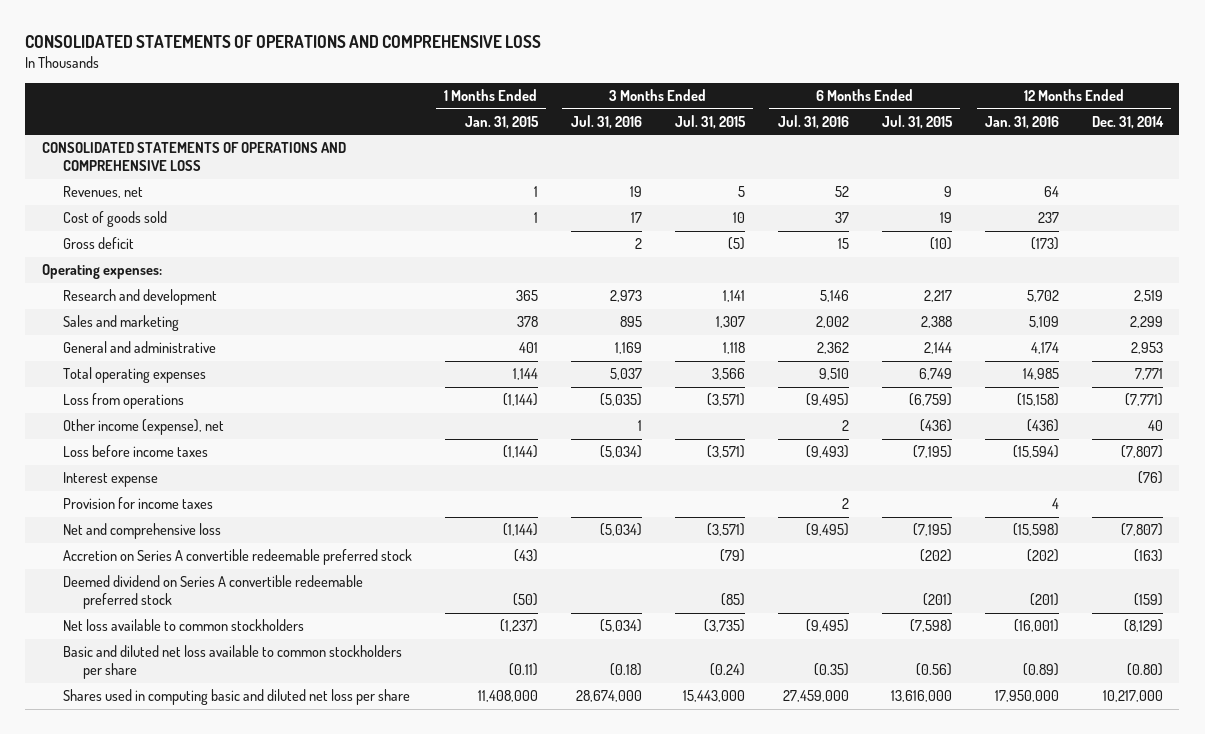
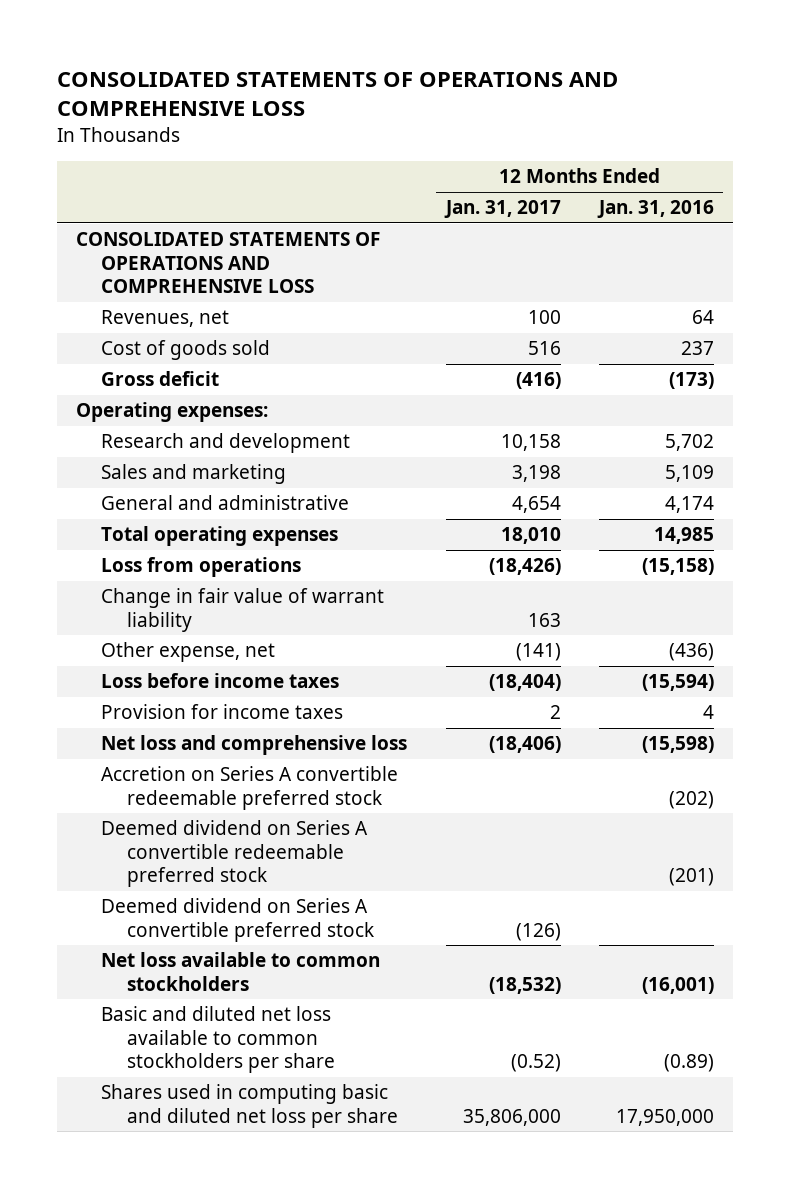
- | 1 Months Ended Jan. 31, 2015 | 3 Months Ended Jul. 31, 2016 | 3 Months Ended Jul. 31, 2015 | 6 Months Ended Jul. 31, 2016 | 6 Months Ended Jul. 31, 2015 | 12 Months Ended Jan. 31, 2016 | 12 Months Ended Dec. 31, 2014
+ | 12 Months Ended Jan. 31, 2017 | 12 Months Ended Jan. 31, 2016
- Other income (expense), net | | 1 | | 2 | (436) | (436) | 40
+ Change in fair value of warrant liability | 163 |
+ Other expense, net | (141) | (436)
- Interest expense | | | | | | | (76)
- Net and comprehensive loss | (1,144) | (5,034) | (3,571) | (9,495) | (7,195) | (15,598) | (7,807)
+ Net loss and comprehensive loss | (18,406) | (15,598)
+ Deemed dividend on Series A convertible preferred stock | (126) |

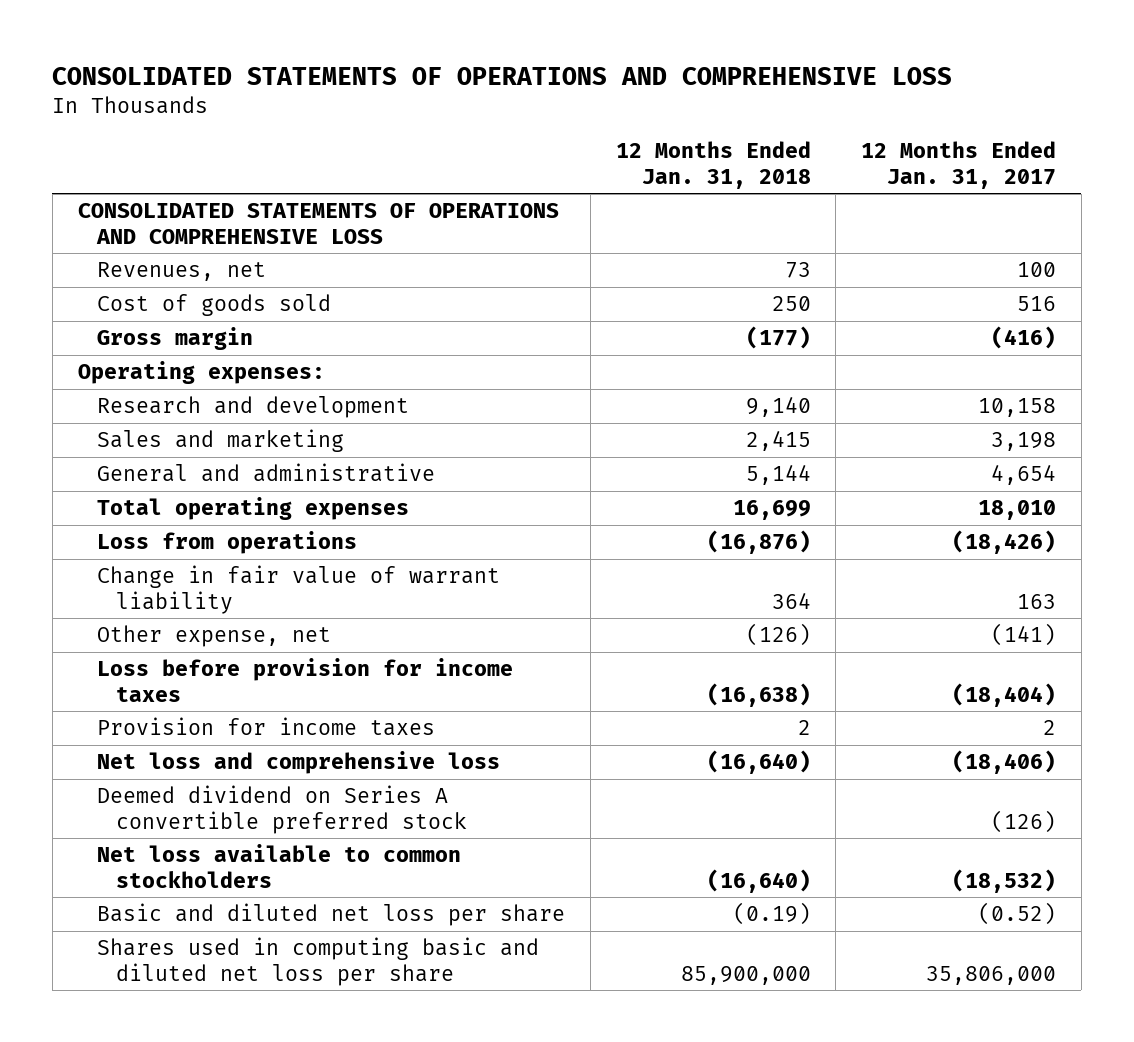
- | 12 Months Ended Jan. 31, 2017 | 12 Months Ended Jan. 31, 2016
+ | 12 Months Ended Jan. 31, 2018 | 12 Months Ended Jan. 31, 2017
- Gross deficit | (416) | (173)
+ Gross margin | (177) | (416)
- Loss before income taxes | (18,404) | (15,594)
+ Loss before provision for income taxes | (16,638) | (18,404)
- Accretion on Series A convertible redeemable preferred stock | | (202)
- Deemed dividend on Series A convertible redeemable preferred stock | | (201)
- Basic and diluted net loss available to common stockholders per share | (0.52) | (0.89)
+ Basic and diluted net loss per share | (0.19) | (0.52)

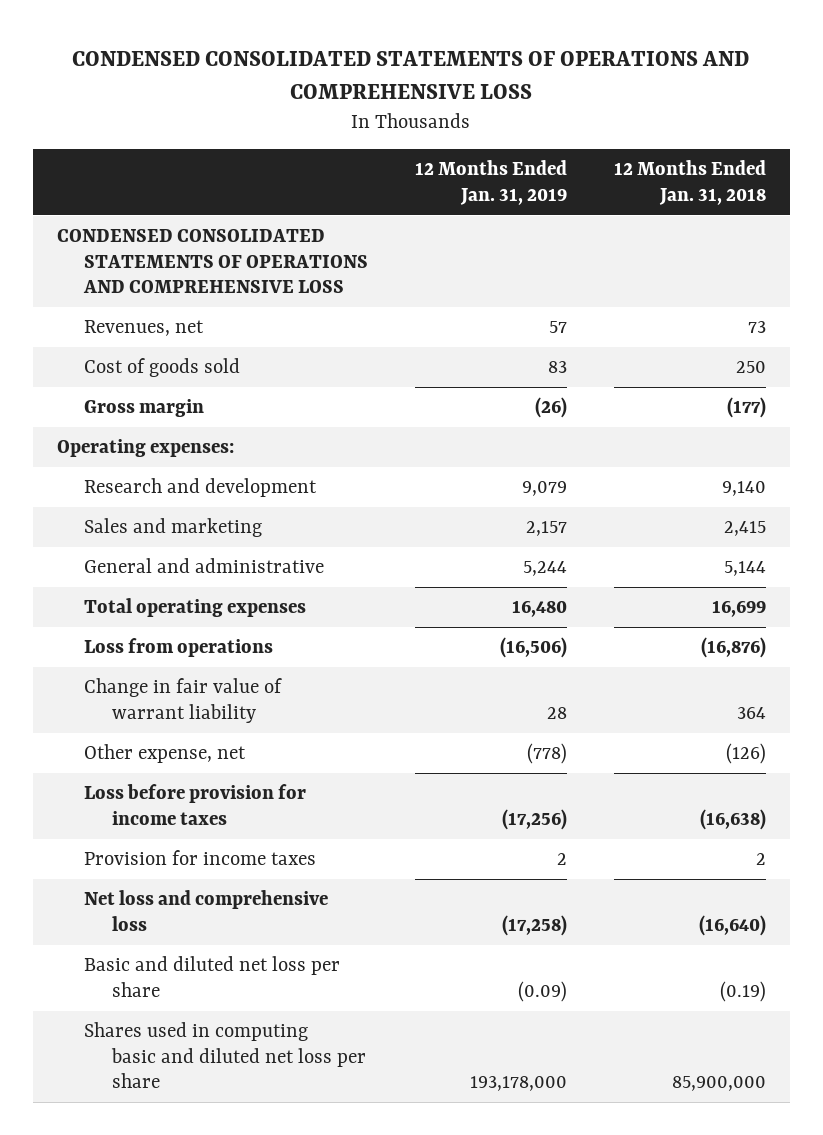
- CONSOLIDATED STATEMENTS OF OPERATIONS AND COMPREHENSIVE LOSS
+ CONDENSED CONSOLIDATED STATEMENTS OF OPERATIONS AND COMPREHENSIVE LOSS
- | 12 Months Ended Jan. 31, 2018 | 12 Months Ended Jan. 31, 2017
+ | 12 Months Ended Jan. 31, 2019 | 12 Months Ended Jan. 31, 2018
- CONSOLIDATED STATEMENTS OF OPERATIONS AND COMPREHENSIVE LOSS
+ CONDENSED CONSOLIDATED STATEMENTS OF OPERATIONS AND COMPREHENSIVE LOSS
- Deemed dividend on Series A convertible preferred stock | | (126)
- Net loss available to common stockholders | (16,640) | (18,532)

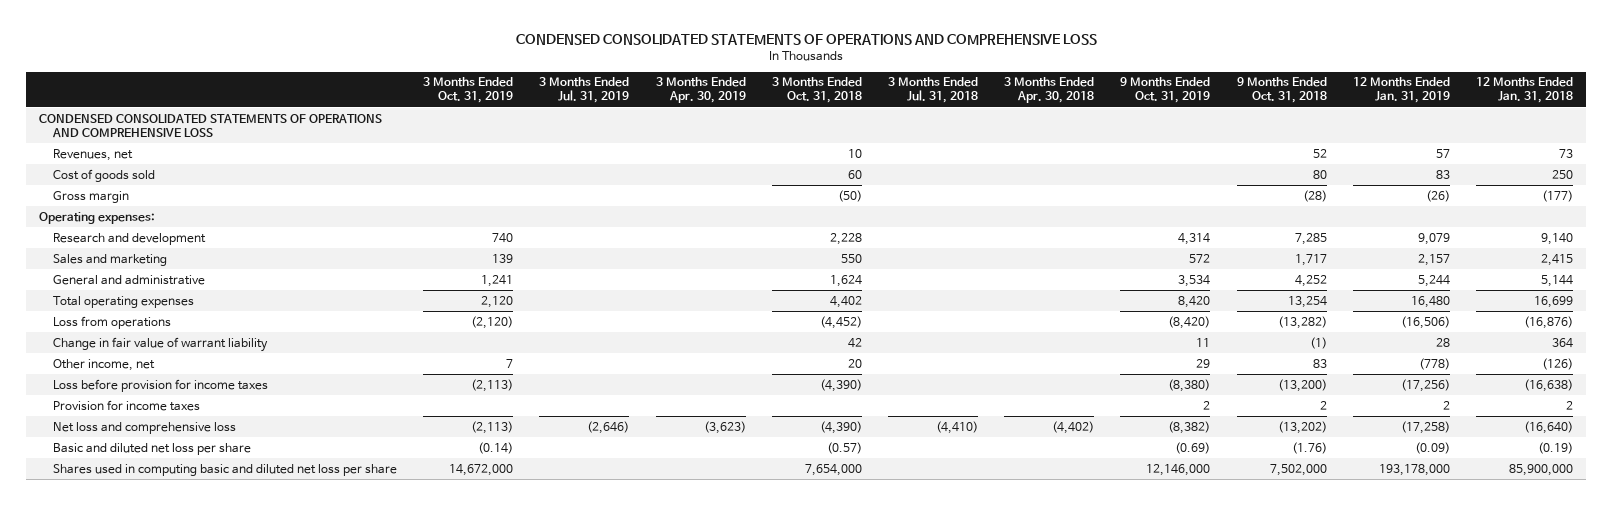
- | 12 Months Ended Jan. 31, 2019 | 12 Months Ended Jan. 31, 2018
+ | 3 Months Ended Oct. 31, 2019 | 3 Months Ended Jul. 31, 2019 | 3 Months Ended Apr. 30, 2019 | 3 Months Ended Oct. 31, 2018 | 3 Months Ended Jul. 31, 2018 | 3 Months Ended Apr. 30, 2018 | 9 Months Ended Oct. 31, 2019 | 9 Months Ended Oct. 31, 2018 | 12 Months Ended Jan. 31, 2019 | 12 Months Ended Jan. 31, 2018
- Other expense, net | (778) | (126)
+ Other income, net | 7 | | | 20 | | | 29 | 83 | (778) | (126)

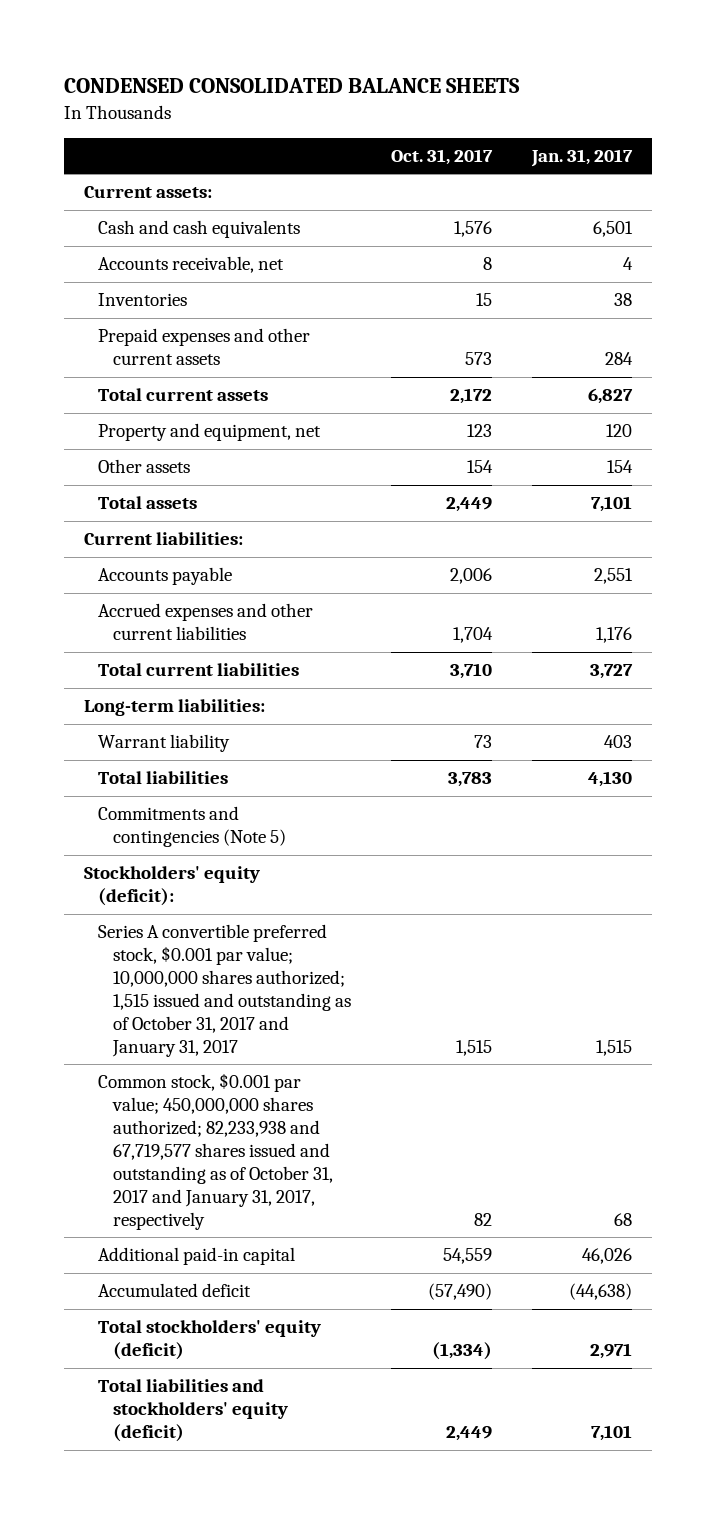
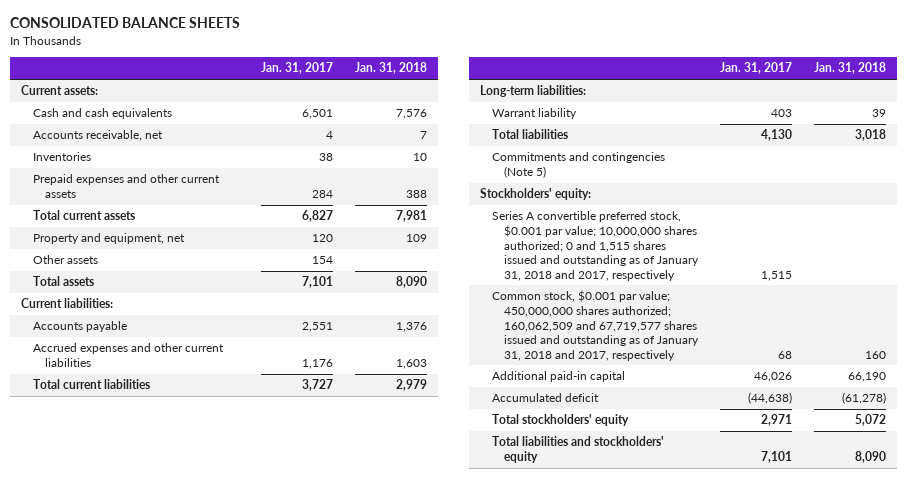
- CONDENSED CONSOLIDATED BALANCE SHEETS
+ CONSOLIDATED BALANCE SHEETS
- | Oct. 31, 2017 | Jan. 31, 2017
+ | Jan. 31, 2017 | Jan. 31, 2018
- Stockholders' equity (deficit):
- Series A convertible preferred stock, $0.001 par value; 10,000,000 shares authorized; 1,515 issued and outstanding as of October 31, 2017 and January 31, 2017 | 1,515 | 1,515
- Common stock, $0.001 par value; 450,000,000 shares authorized; 82,233,938 and 67,719,577 shares issued and outstanding as of October 31, 2017 and January 31, 2017, respectively | 82 | 68
+ Stockholders' equity:
+ Series A convertible preferred stock, $0.001 par value; 10,000,000 shares authorized; 0 and 1,515 shares issued and outstanding as of January 31, 2018 and 2017, respectively | 1,515 |
+ Common stock, $0.001 par value; 450,000,000 shares authorized; 160,062,509 and 67,719,577 shares issued and outstanding as of January 31, 2018 and 2017, respectively | 68 | 160
- Total stockholders' equity (deficit) | (1,334) | 2,971
- Total liabilities and stockholders' equity (deficit) | 2,449 | 7,101
+ Total stockholders' equity | 2,971 | 5,072
+ Total liabilities and stockholders' equity | 7,101 | 8,090

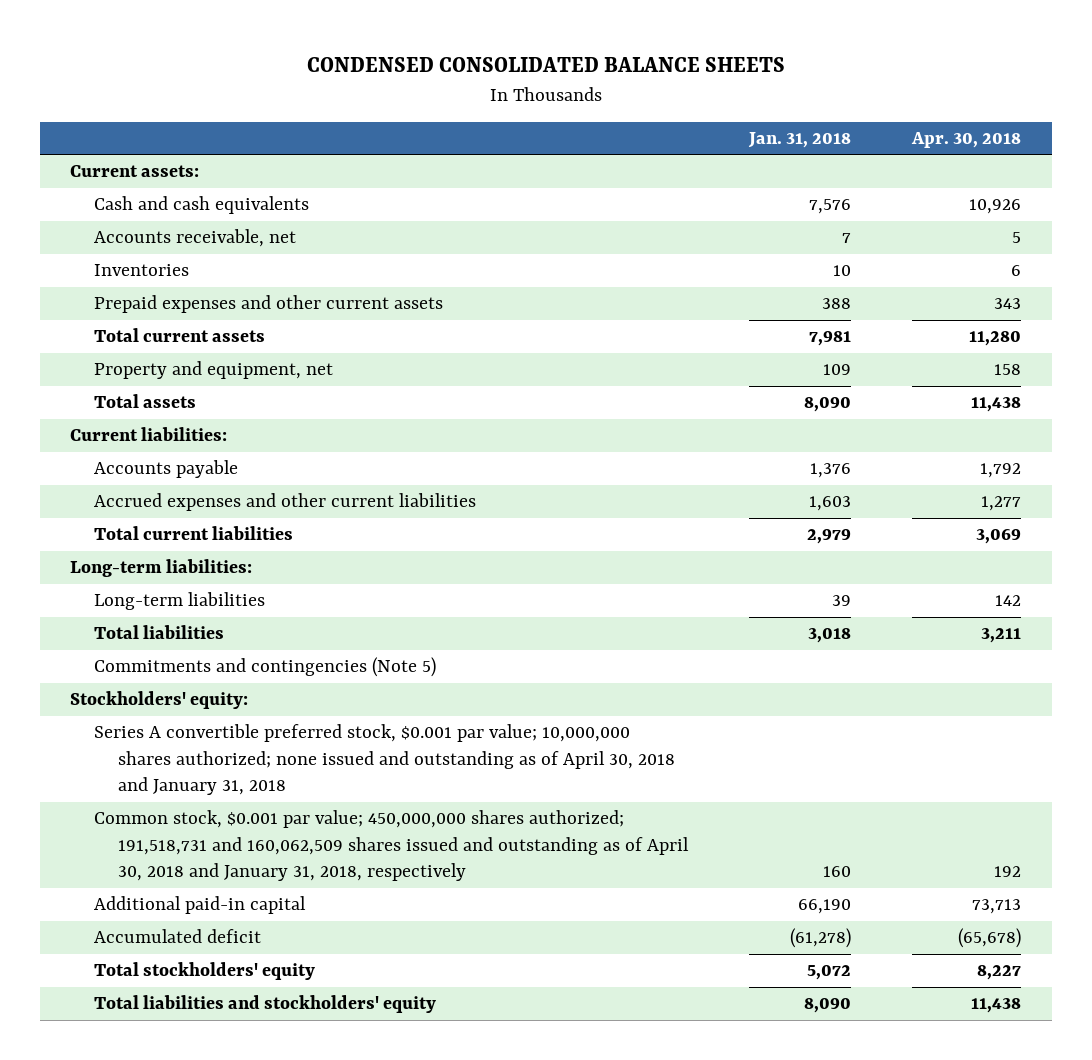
- CONSOLIDATED BALANCE SHEETS
+ CONDENSED CONSOLIDATED BALANCE SHEETS
- | Jan. 31, 2017 | Jan. 31, 2018
+ | Jan. 31, 2018 | Apr. 30, 2018
- Other assets | 154 |
- Warrant liability | 403 | 39
+ Long-term liabilities | 39 | 142
- Series A convertible preferred stock, $0.001 par value; 10,000,000 shares authorized; 0 and 1,515 shares issued and outstanding as of January 31, 2018 and 2017, respectively | 1,515 |
- Common stock, $0.001 par value; 450,000,000 shares authorized; 160,062,509 and 67,719,577 shares issued and outstanding as of January 31, 2018 and 2017, respectively | 68 | 160
+ Series A convertible preferred stock, $0.001 par value; 10,000,000 shares authorized; none issued and outstanding as of April 30, 2018 and January 31, 2018
+ Common stock, $0.001 par value; 450,000,000 shares authorized; 191,518,731 and 160,062,509 shares issued and outstanding as of April 30, 2018 and January 31, 2018, respectively | 160 | 192

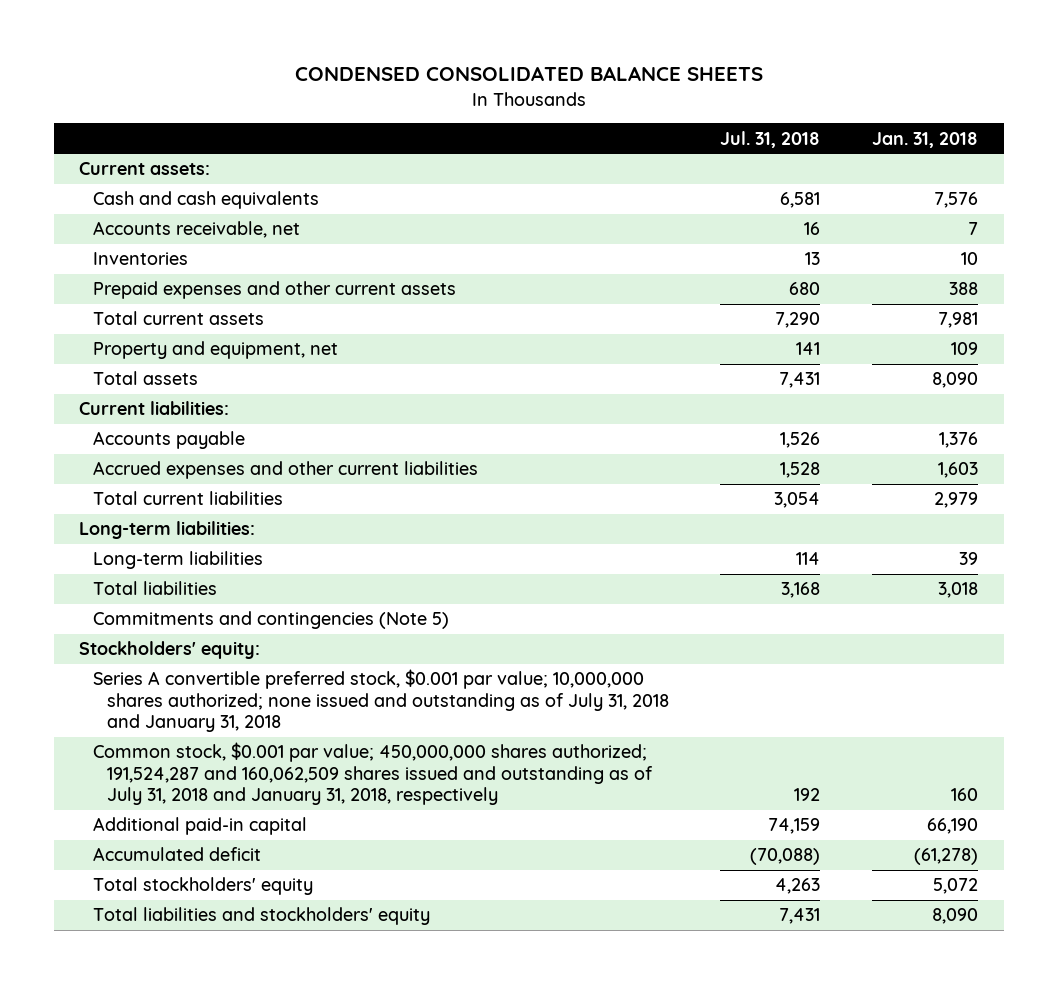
- | Jan. 31, 2018 | Apr. 30, 2018
+ | Jul. 31, 2018 | Jan. 31, 2018
- Series A convertible preferred stock, $0.001 par value; 10,000,000 shares authorized; none issued and outstanding as of April 30, 2018 and January 31, 2018
- Common stock, $0.001 par value; 450,000,000 shares authorized; 191,518,731 and 160,062,509 shares issued and outstanding as of April 30, 2018 and January 31, 2018, respectively | 160 | 192
+ Series A convertible preferred stock, $0.001 par value; 10,000,000 shares authorized; none issued and outstanding as of July 31, 2018 and January 31, 2018
+ Common stock, $0.001 par value; 450,000,000 shares authorized; 191,524,287 and 160,062,509 shares issued and outstanding as of July 31, 2018 and January 31, 2018, respectively | 192 | 160

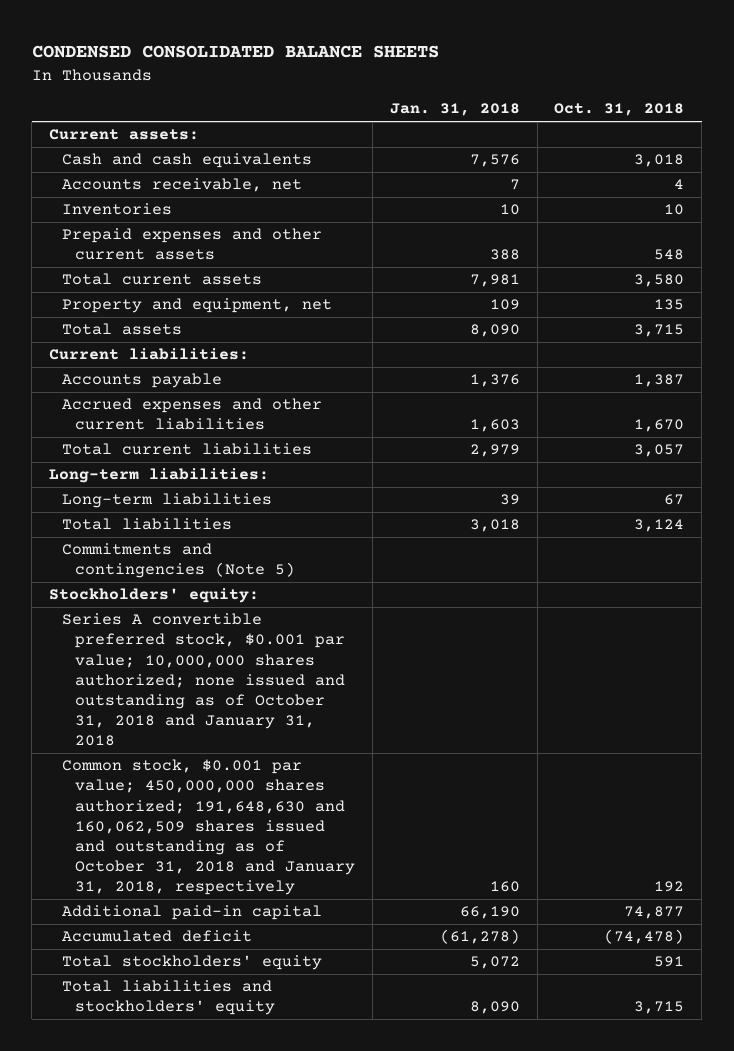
- | Jul. 31, 2018 | Jan. 31, 2018
+ | Jan. 31, 2018 | Oct. 31, 2018
- Series A convertible preferred stock, $0.001 par value; 10,000,000 shares authorized; none issued and outstanding as of July 31, 2018 and January 31, 2018
- Common stock, $0.001 par value; 450,000,000 shares authorized; 191,524,287 and 160,062,509 shares issued and outstanding as of July 31, 2018 and January 31, 2018, respectively | 192 | 160
+ Series A convertible preferred stock, $0.001 par value; 10,000,000 shares authorized; none issued and outstanding as of October 31, 2018 and January 31, 2018
+ Common stock, $0.001 par value; 450,000,000 shares authorized; 191,648,630 and 160,062,509 shares issued and outstanding as of October 31, 2018 and January 31, 2018, respectively | 160 | 192

